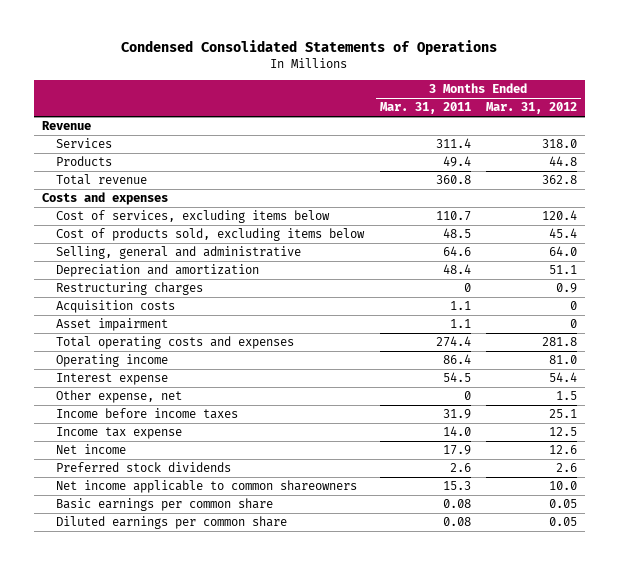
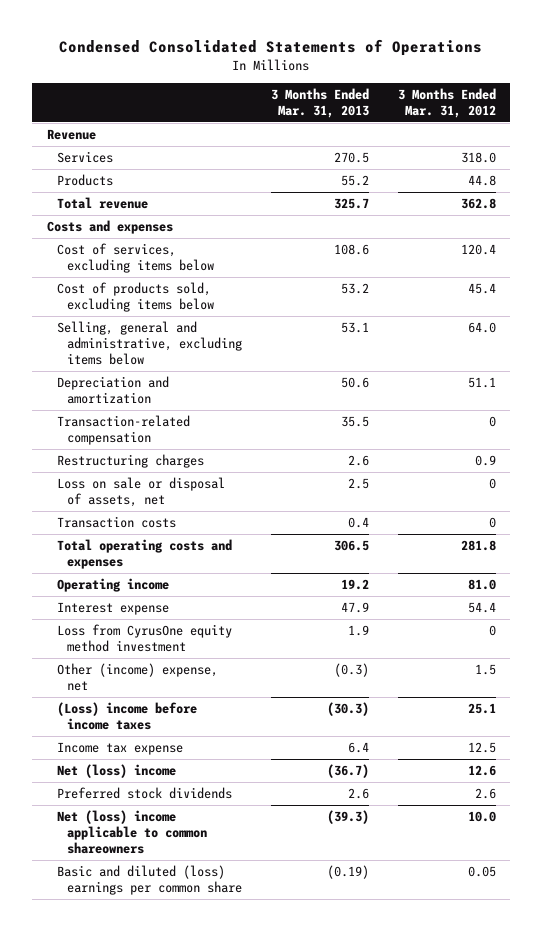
- | 3 Months Ended Mar. 31, 2011 | 3 Months Ended Mar. 31, 2012
+ | 3 Months Ended Mar. 31, 2013 | 3 Months Ended Mar. 31, 2012
- Selling, general and administrative | 64.6 | 64.0
+ Selling, general and administrative, excluding items below | 53.1 | 64.0
+ Transaction-related compensation | 35.5 | 0
- Acquisition costs | 1.1 | 0
- Asset impairment | 1.1 | 0
+ Loss on sale or disposal of assets, net | 2.5 | 0
+ Transaction costs | 0.4 | 0
- Other expense, net | 0 | 1.5
- Income before income taxes | 31.9 | 25.1
+ Loss from CyrusOne equity method investment | 1.9 | 0
+ Other (income) expense, net | (0.3) | 1.5
+ (Loss) income before income taxes | (30.3) | 25.1
- Net income | 17.9 | 12.6
+ Net (loss) income | (36.7) | 12.6
- Net income applicable to common shareowners | 15.3 | 10.0
- Basic earnings per common share | 0.08 | 0.05
- Diluted earnings per common share | 0.08 | 0.05
+ Net (loss) income applicable to common shareowners | (39.3) | 10.0
+ Basic and diluted (loss) earnings per common share | (0.19) | 0.05

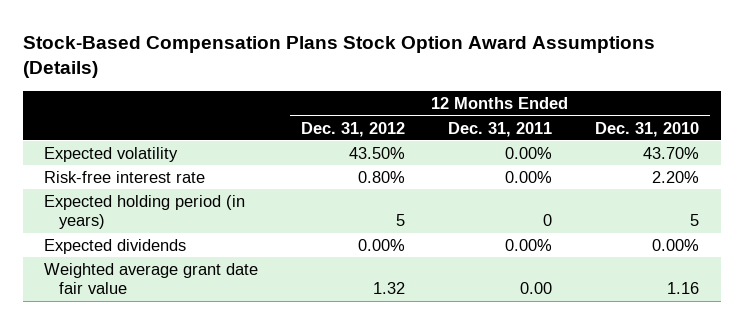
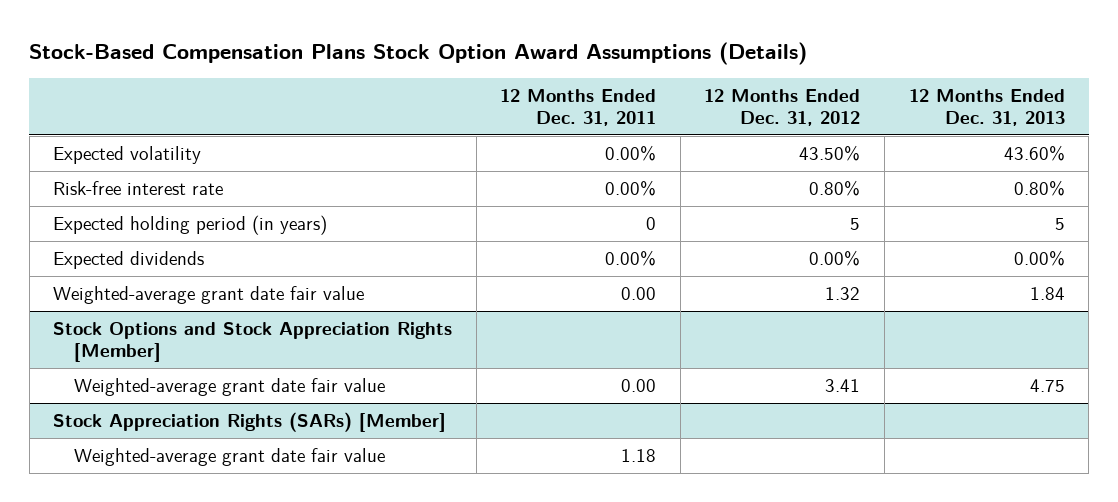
- | 12 Months Ended Dec. 31, 2012 | 12 Months Ended Dec. 31, 2011 | 12 Months Ended Dec. 31, 2010
+ | 12 Months Ended Dec. 31, 2011 | 12 Months Ended Dec. 31, 2012 | 12 Months Ended Dec. 31, 2013
- Weighted average grant date fair value | 1.32 | 0.00 | 1.16
+ Weighted-average grant date fair value | 0.00 | 1.32 | 1.84
+ Stock Options and Stock Appreciation Rights [Member]
+ Weighted-average grant date fair value | 0.00 | 3.41 | 4.75
+ Stock Appreciation Rights (SARs) [Member]
+ Weighted-average grant date fair value | 1.18 | |

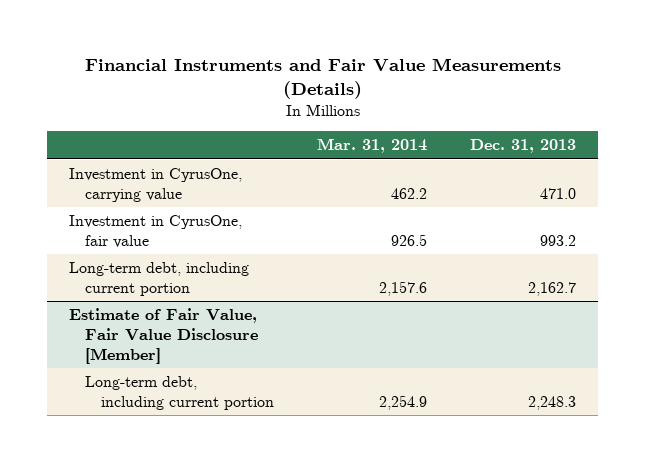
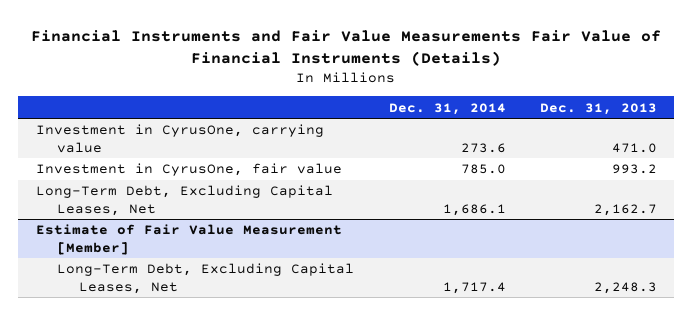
- Financial Instruments and Fair Value Measurements (Details)
+ Financial Instruments and Fair Value Measurements Fair Value of Financial Instruments (Details)
- | Mar. 31, 2014 | Dec. 31, 2013
+ | Dec. 31, 2014 | Dec. 31, 2013
- Long-term debt, including current portion | 2,157.6 | 2,162.7
- Estimate of Fair Value, Fair Value Disclosure [Member]
- Long-term debt, including current portion | 2,254.9 | 2,248.3
+ Long-Term Debt, Excluding Capital Leases, Net | 1,686.1 | 2,162.7
+ Estimate of Fair Value Measurement [Member]
+ Long-Term Debt, Excluding Capital Leases, Net | 1,717.4 | 2,248.3

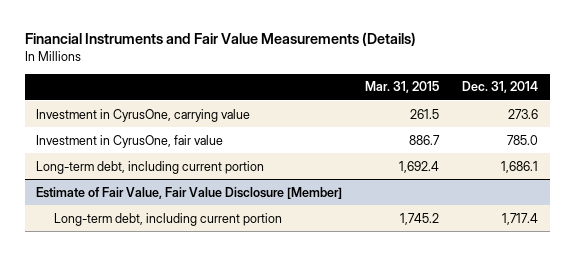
- Financial Instruments and Fair Value Measurements Fair Value of Financial Instruments (Details)
+ Financial Instruments and Fair Value Measurements (Details)
- | Dec. 31, 2014 | Dec. 31, 2013
+ | Mar. 31, 2015 | Dec. 31, 2014
- Long-Term Debt, Excluding Capital Leases, Net | 1,686.1 | 2,162.7
- Estimate of Fair Value Measurement [Member]
- Long-Term Debt, Excluding Capital Leases, Net | 1,717.4 | 2,248.3
+ Long-term debt, including current portion | 1,692.4 | 1,686.1
+ Estimate of Fair Value, Fair Value Disclosure [Member]
+ Long-term debt, including current portion | 1,745.2 | 1,717.4

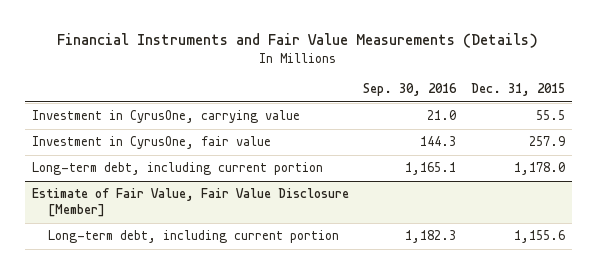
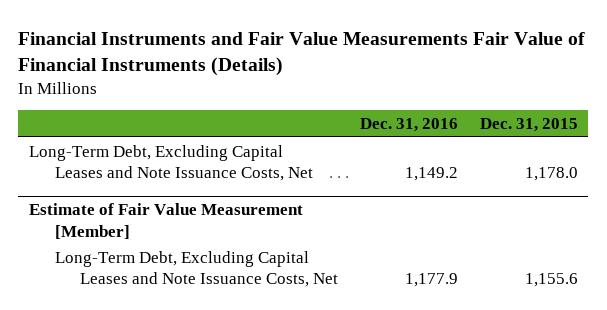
- Financial Instruments and Fair Value Measurements (Details)
+ Financial Instruments and Fair Value Measurements Fair Value of Financial Instruments (Details)
- | Sep. 30, 2016 | Dec. 31, 2015
+ | Dec. 31, 2016 | Dec. 31, 2015
- Investment in CyrusOne, carrying value | 21.0 | 55.5
- Investment in CyrusOne, fair value | 144.3 | 257.9
- Long-term debt, including current portion | 1,165.1 | 1,178.0
- Estimate of Fair Value, Fair Value Disclosure [Member]
- Long-term debt, including current portion | 1,182.3 | 1,155.6
+ Long-Term Debt, Excluding Capital Leases and Note Issuance Costs, Net | 1,149.2 | 1,178.0
+ Estimate of Fair Value Measurement [Member]
+ Long-Term Debt, Excluding Capital Leases and Note Issuance Costs, Net | 1,177.9 | 1,155.6

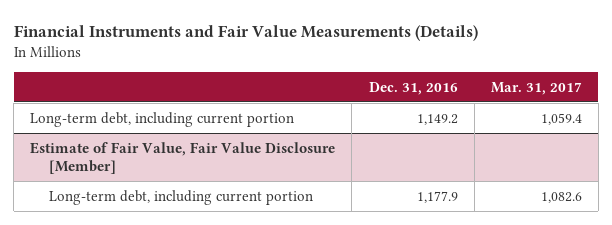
- Financial Instruments and Fair Value Measurements Fair Value of Financial Instruments (Details)
+ Financial Instruments and Fair Value Measurements (Details)
- | Dec. 31, 2016 | Dec. 31, 2015
+ | Dec. 31, 2016 | Mar. 31, 2017
- Long-Term Debt, Excluding Capital Leases and Note Issuance Costs, Net | 1,149.2 | 1,178.0
- Estimate of Fair Value Measurement [Member]
- Long-Term Debt, Excluding Capital Leases and Note Issuance Costs, Net | 1,177.9 | 1,155.6
+ Long-term debt, including current portion | 1,149.2 | 1,059.4
+ Estimate of Fair Value, Fair Value Disclosure [Member]
+ Long-term debt, including current portion | 1,177.9 | 1,082.6

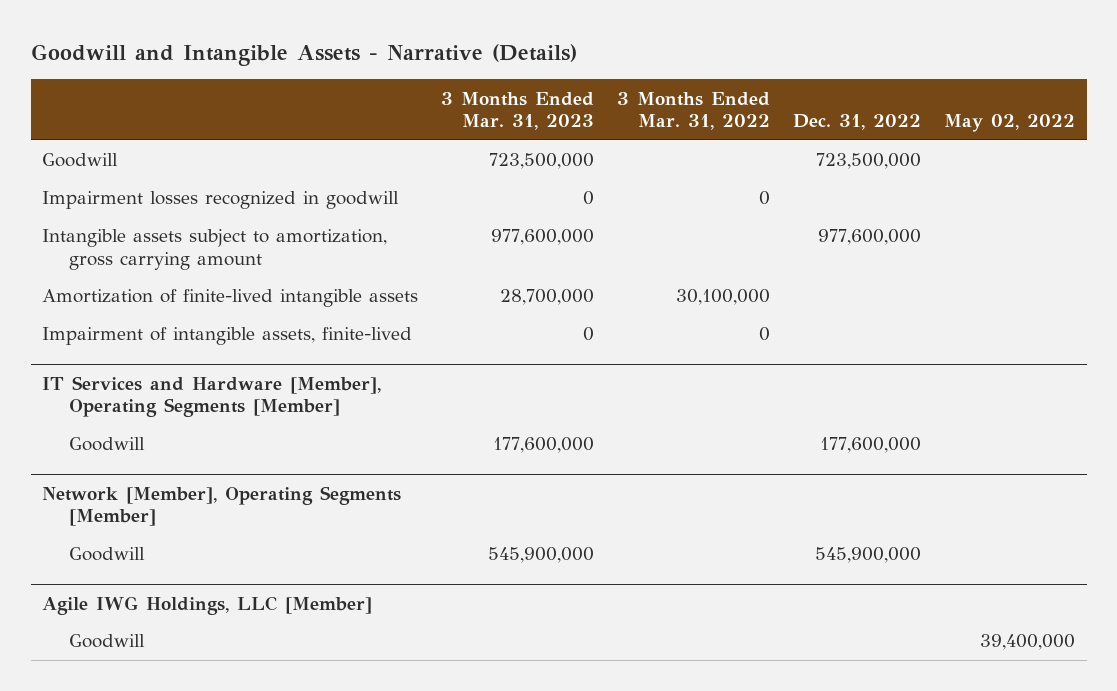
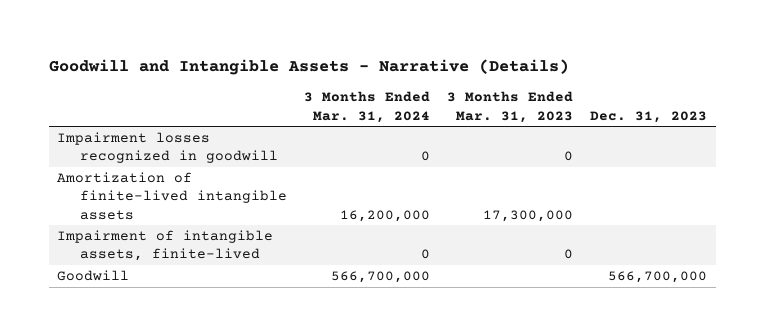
- | 3 Months Ended Mar. 31, 2023 | 3 Months Ended Mar. 31, 2022 | Dec. 31, 2022 | May 02, 2022
+ | 3 Months Ended Mar. 31, 2024 | 3 Months Ended Mar. 31, 2023 | Dec. 31, 2023
- Goodwill | 723,500,000 | | 723,500,000 |
- Intangible assets subject to amortization, gross carrying amount | 977,600,000 | | 977,600,000 |
- Amortization of finite-lived intangible assets | 28,700,000 | 30,100,000 | |
+ Amortization of finite-lived intangible assets | 16,200,000 | 17,300,000 |
- IT Services and Hardware [Member], Operating Segments [Member]
- Goodwill | 177,600,000 | | 177,600,000 |
- Network [Member], Operating Segments [Member]
- Goodwill | 545,900,000 | | 545,900,000 |
- Agile IWG Holdings, LLC [Member]

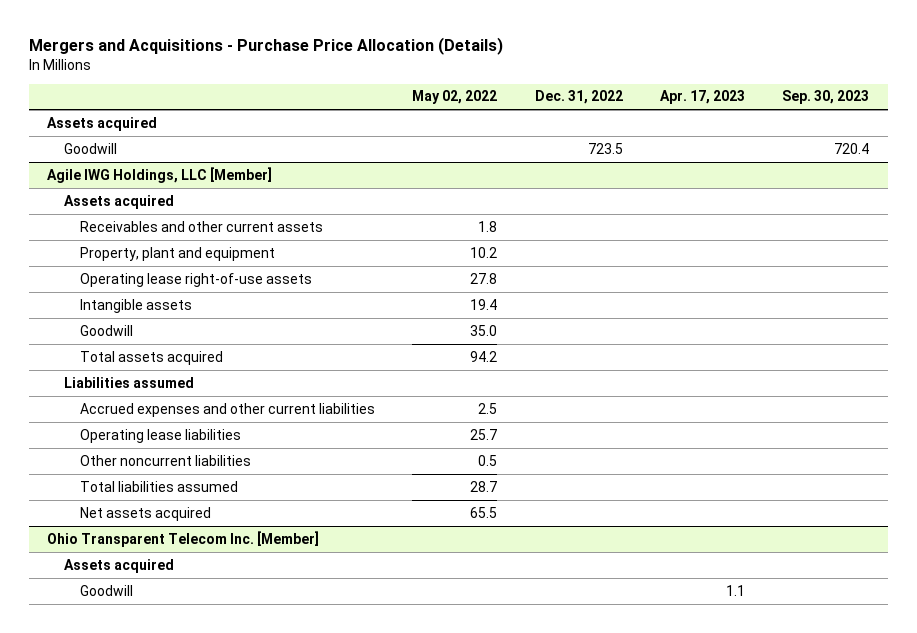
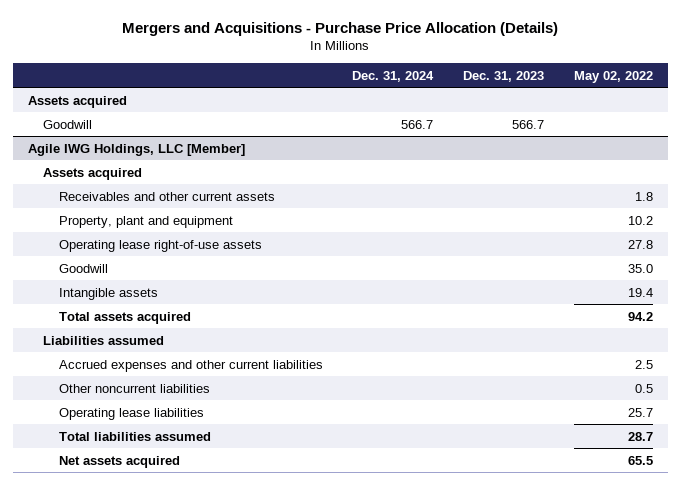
- | May 02, 2022 | Dec. 31, 2022 | Apr. 17, 2023 | Sep. 30, 2023
+ | Dec. 31, 2024 | Dec. 31, 2023 | May 02, 2022
@ Agile IWG Holdings, LLC [Member]
moved down: Intangible assets | | | 19.4
moved down: Operating lease liabilities | | | 25.7
- Ohio Transparent Telecom Inc. [Member]
- Assets acquired
- Goodwill | | | 1.1 |

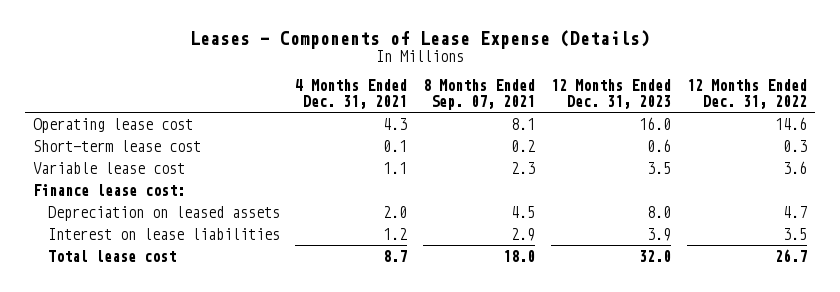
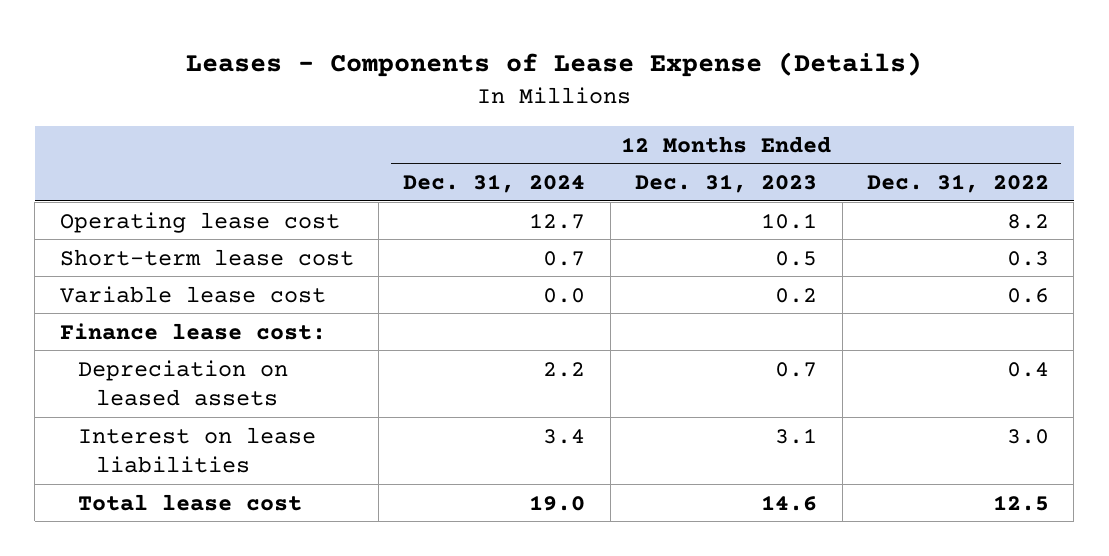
- | 4 Months Ended Dec. 31, 2021 | 8 Months Ended Sep. 07, 2021 | 12 Months Ended Dec. 31, 2023 | 12 Months Ended Dec. 31, 2022
+ | 12 Months Ended Dec. 31, 2024 | 12 Months Ended Dec. 31, 2023 | 12 Months Ended Dec. 31, 2022
- Operating lease cost | 4.3 | 8.1 | 16.0 | 14.6
- Short-term lease cost | 0.1 | 0.2 | 0.6 | 0.3
- Variable lease cost | 1.1 | 2.3 | 3.5 | 3.6
+ Operating lease cost | 12.7 | 10.1 | 8.2
+ Short-term lease cost | 0.7 | 0.5 | 0.3
+ Variable lease cost | 0.0 | 0.2 | 0.6
- Depreciation on leased assets | 2.0 | 4.5 | 8.0 | 4.7
- Interest on lease liabilities | 1.2 | 2.9 | 3.9 | 3.5
- Total lease cost | 8.7 | 18.0 | 32.0 | 26.7
+ Depreciation on leased assets | 2.2 | 0.7 | 0.4
+ Interest on lease liabilities | 3.4 | 3.1 | 3.0
+ Total lease cost | 19.0 | 14.6 | 12.5

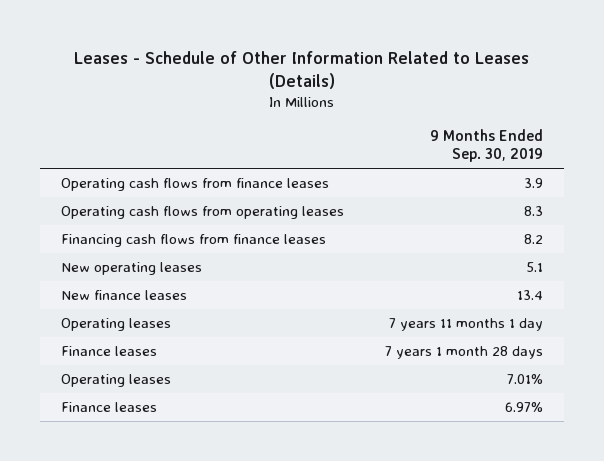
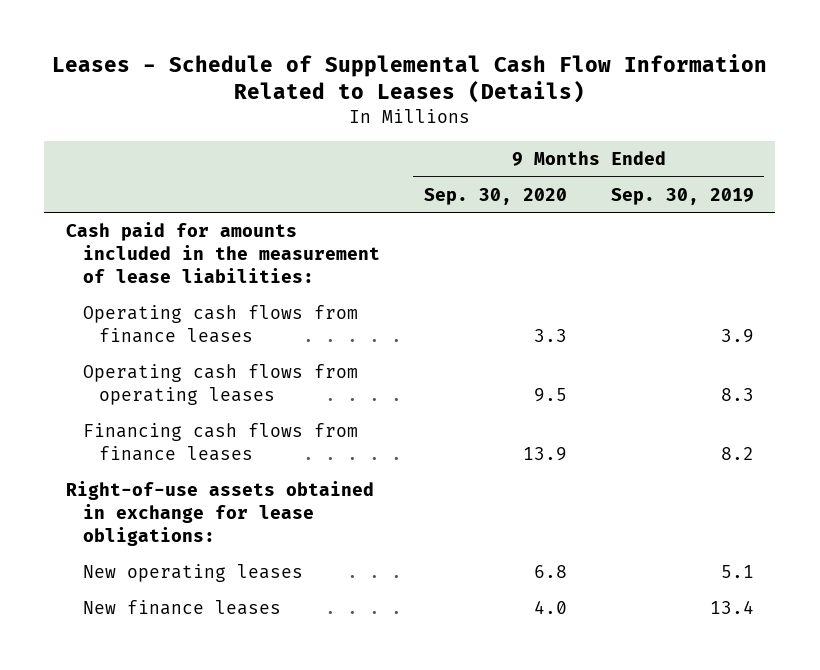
- Leases - Schedule of Other Information Related to Leases (Details)
+ Leases - Schedule of Supplemental Cash Flow Information Related to Leases (Details)
- | 9 Months Ended Sep. 30, 2019
+ | 9 Months Ended Sep. 30, 2020 | 9 Months Ended Sep. 30, 2019
+ Cash paid for amounts included in the measurement of lease liabilities:
+ Right-of-use assets obtained in exchange for lease obligations:
- Operating leases | 7 years 11 months 1 day
- Finance leases | 7 years 1 month 28 days
- Operating leases | 7.01%
- Finance leases | 6.97%

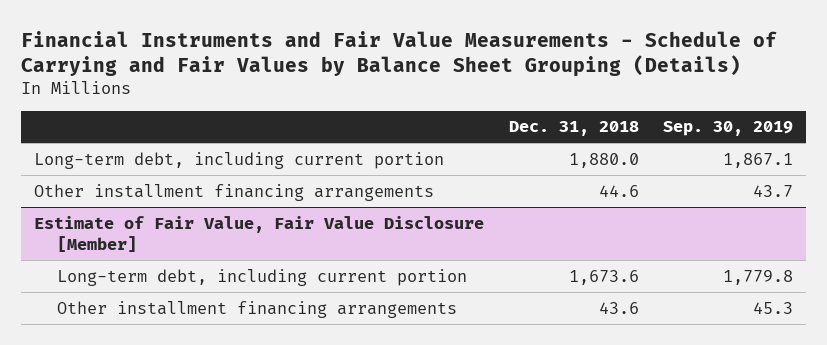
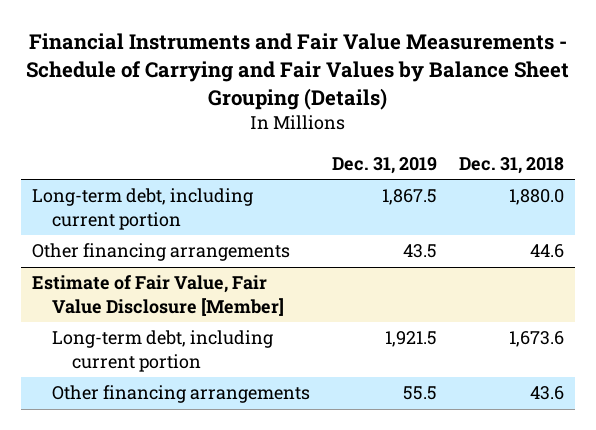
- | Dec. 31, 2018 | Sep. 30, 2019
+ | Dec. 31, 2019 | Dec. 31, 2018
- Other installment financing arrangements | 44.6 | 43.7
+ Other financing arrangements | 43.5 | 44.6
@ Estimate of Fair Value, Fair Value Disclosure [Member]
- Other installment financing arrangements | 43.6 | 45.3
+ Other financing arrangements | 55.5 | 43.6

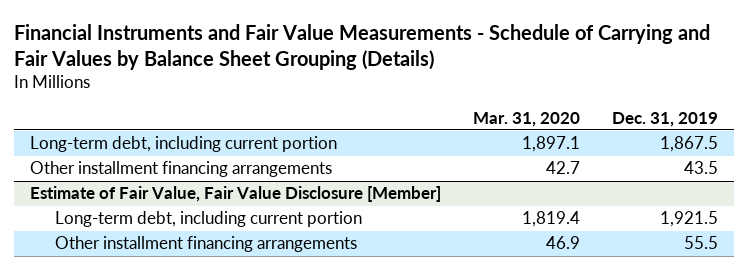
- | Dec. 31, 2019 | Dec. 31, 2018
+ | Mar. 31, 2020 | Dec. 31, 2019
- Other financing arrangements | 43.5 | 44.6
+ Other installment financing arrangements | 42.7 | 43.5
@ Estimate of Fair Value, Fair Value Disclosure [Member]
- Other financing arrangements | 55.5 | 43.6
+ Other installment financing arrangements | 46.9 | 55.5

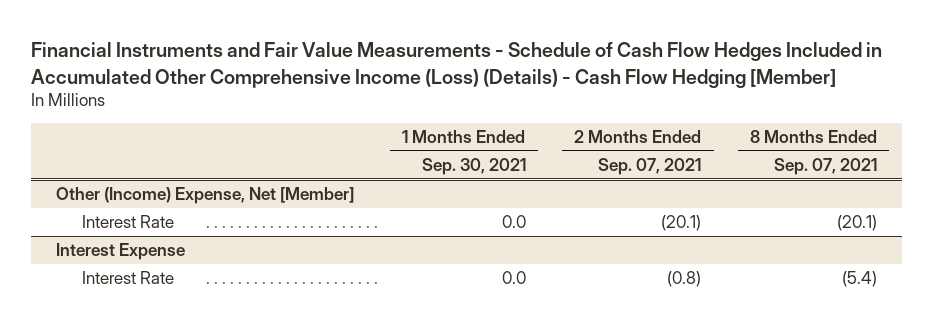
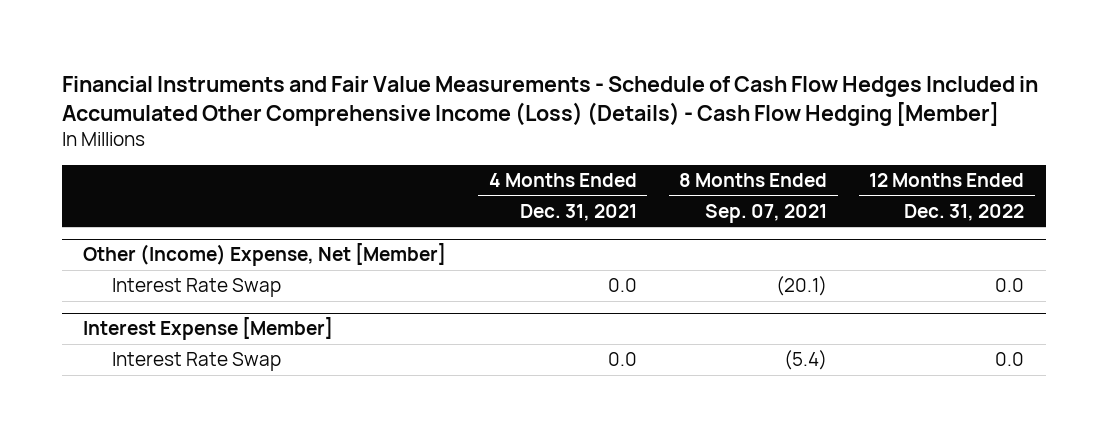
- | 1 Months Ended Sep. 30, 2021 | 2 Months Ended Sep. 07, 2021 | 8 Months Ended Sep. 07, 2021
+ | 4 Months Ended Dec. 31, 2021 | 8 Months Ended Sep. 07, 2021 | 12 Months Ended Dec. 31, 2022
@ Other (Income) Expense, Net [Member]
- Interest Rate | 0.0 | (20.1) | (20.1)
- Interest Expense
- Interest Rate | 0.0 | (0.8) | (5.4)
@ Other (Income) Expense, Net [Member]
+ Interest Rate Swap | 0.0 | (20.1) | 0.0
+ Interest Expense [Member]
+ Interest Rate Swap | 0.0 | (5.4) | 0.0

